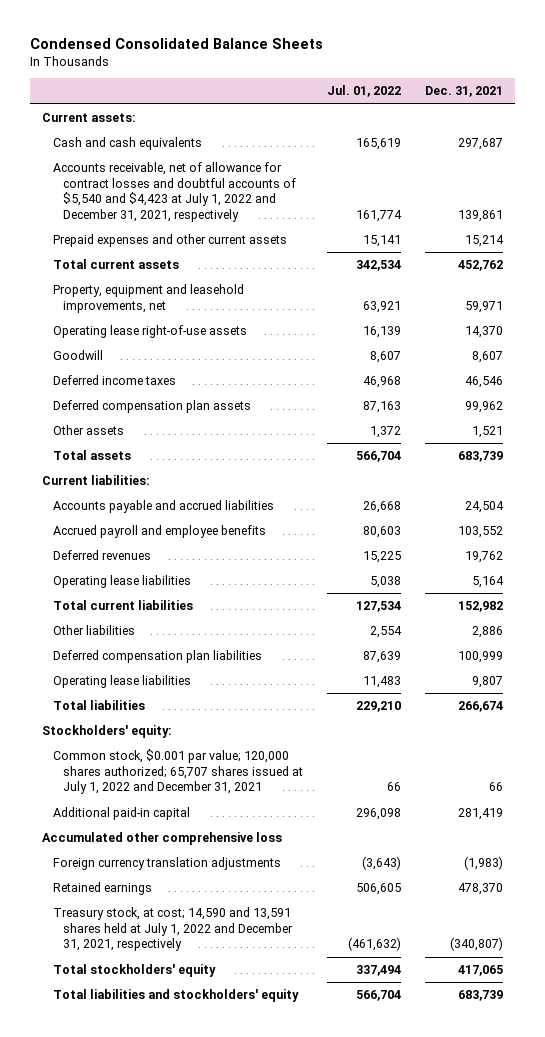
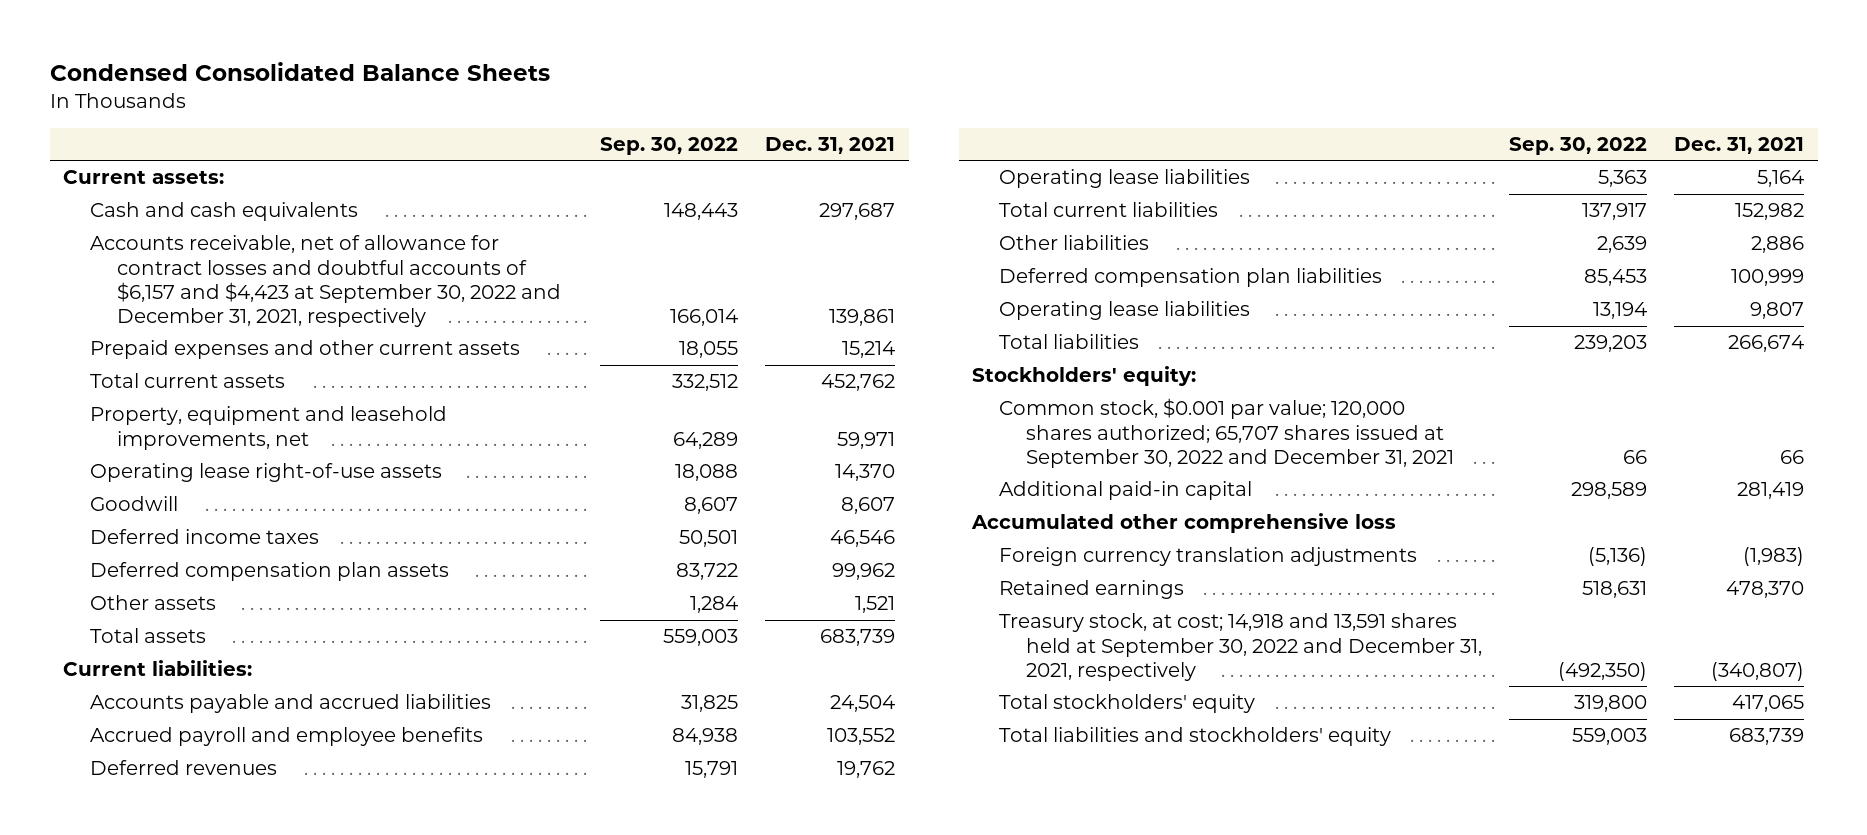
- | Jul. 01, 2022 | Dec. 31, 2021
+ | Sep. 30, 2022 | Dec. 31, 2021
- Accounts receivable, net of allowance for contract losses and doubtful accounts of $5,540 and $4,423 at July 1, 2022 and December 31, 2021, respectively | 161,774 | 139,861
+ Accounts receivable, net of allowance for contract losses and doubtful accounts of $6,157 and $4,423 at September 30, 2022 and December 31, 2021, respectively | 166,014 | 139,861
- Common stock, $0.001 par value; 120,000 shares authorized; 65,707 shares issued at July 1, 2022 and December 31, 2021 | 66 | 66
+ Common stock, $0.001 par value; 120,000 shares authorized; 65,707 shares issued at September 30, 2022 and December 31, 2021 | 66 | 66
- Treasury stock, at cost; 14,590 and 13,591 shares held at July 1, 2022 and December 31, 2021, respectively | (461,632) | (340,807)
+ Treasury stock, at cost; 14,918 and 13,591 shares held at September 30, 2022 and December 31, 2021, respectively | (492,350) | (340,807)

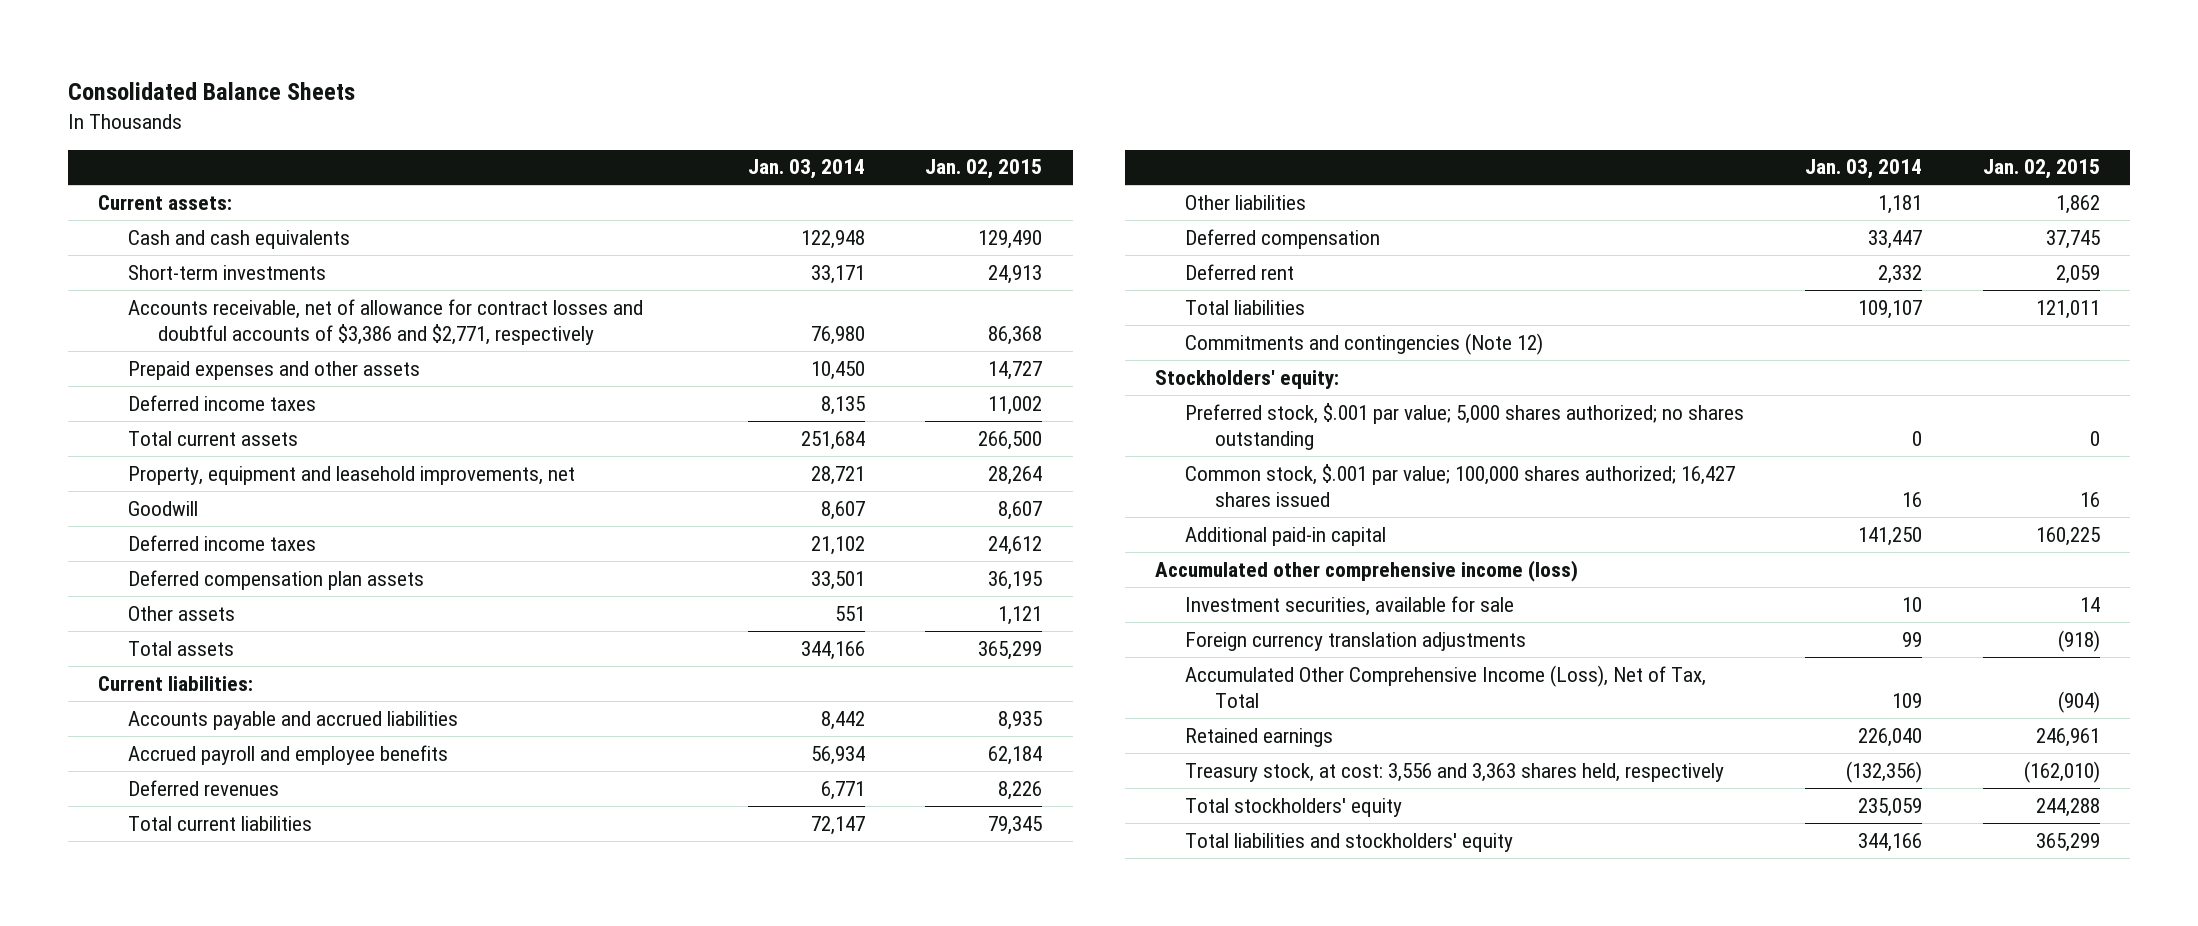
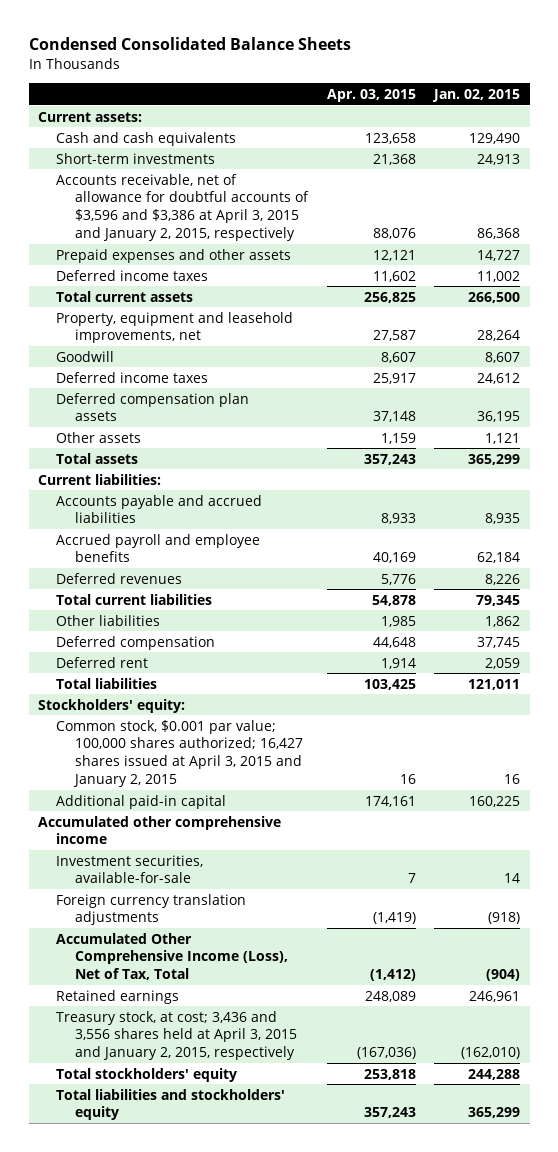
- Consolidated Balance Sheets
+ Condensed Consolidated Balance Sheets
- | Jan. 03, 2014 | Jan. 02, 2015
+ | Apr. 03, 2015 | Jan. 02, 2015
- Accounts receivable, net of allowance for contract losses and doubtful accounts of $3,386 and $2,771, respectively | 76,980 | 86,368
+ Accounts receivable, net of allowance for doubtful accounts of $3,596 and $3,386 at April 3, 2015 and January 2, 2015, respectively | 88,076 | 86,368
- Commitments and contingencies (Note 12)
- Preferred stock, $.001 par value; 5,000 shares authorized; no shares outstanding | 0 | 0
- Common stock, $.001 par value; 100,000 shares authorized; 16,427 shares issued | 16 | 16
+ Common stock, $0.001 par value; 100,000 shares authorized; 16,427 shares issued at April 3, 2015 and January 2, 2015 | 16 | 16
- Accumulated other comprehensive income (loss)
- Investment securities, available for sale | 10 | 14
+ Accumulated other comprehensive income
+ Investment securities, available-for-sale | 7 | 14
- Treasury stock, at cost: 3,556 and 3,363 shares held, respectively | (132,356) | (162,010)
+ Treasury stock, at cost; 3,436 and 3,556 shares held at April 3, 2015 and January 2, 2015, respectively | (167,036) | (162,010)

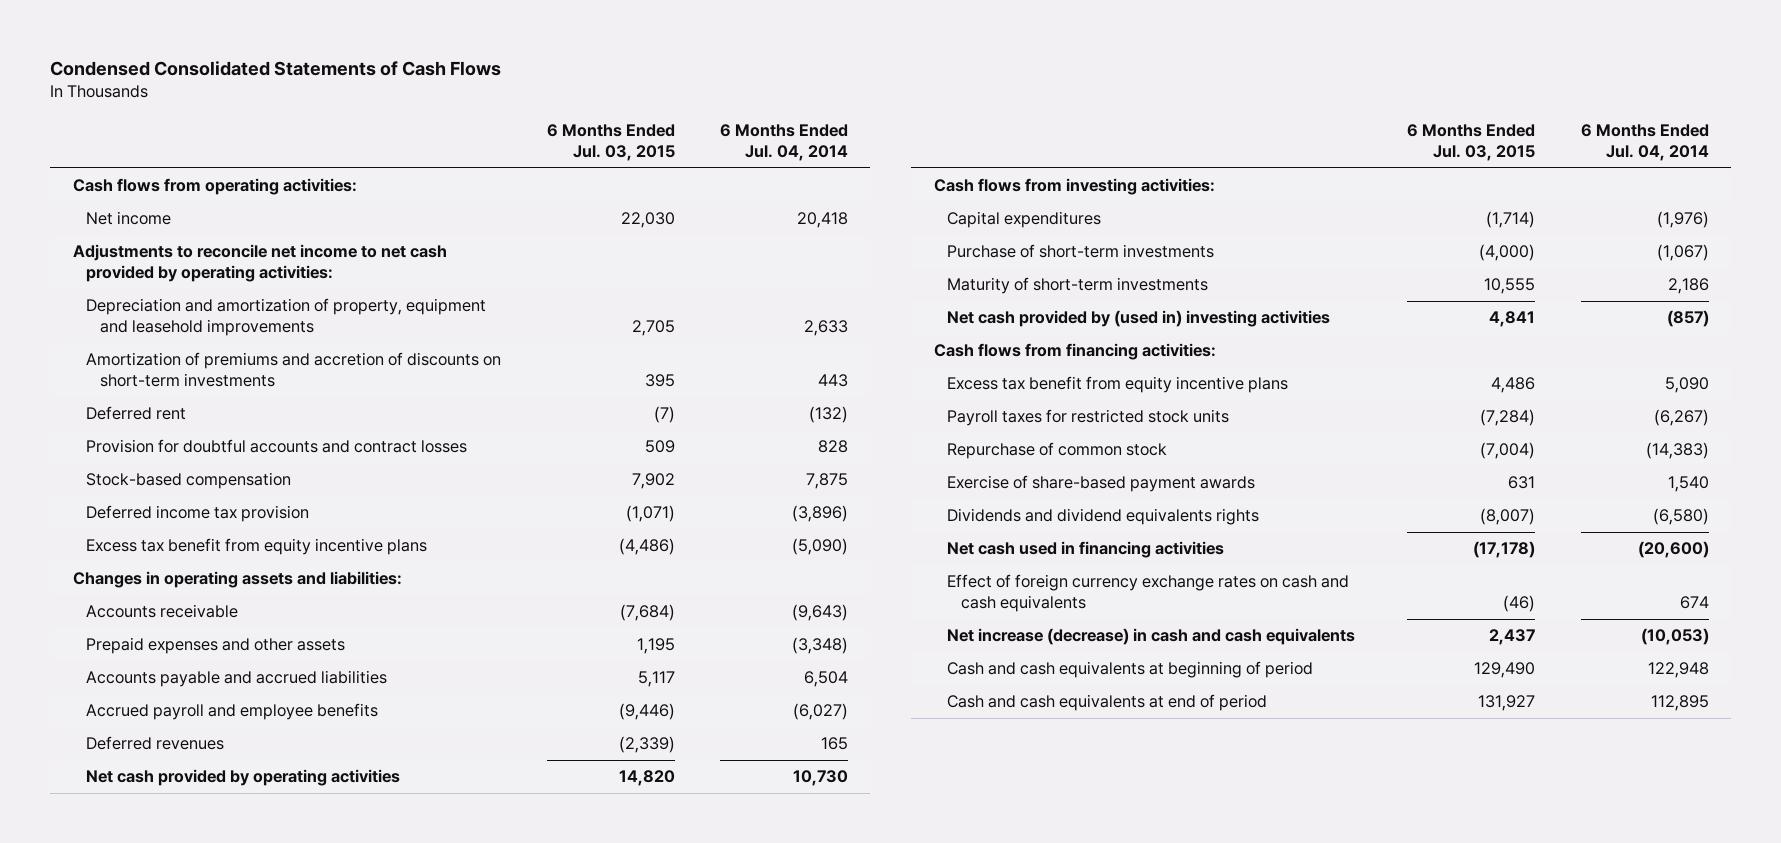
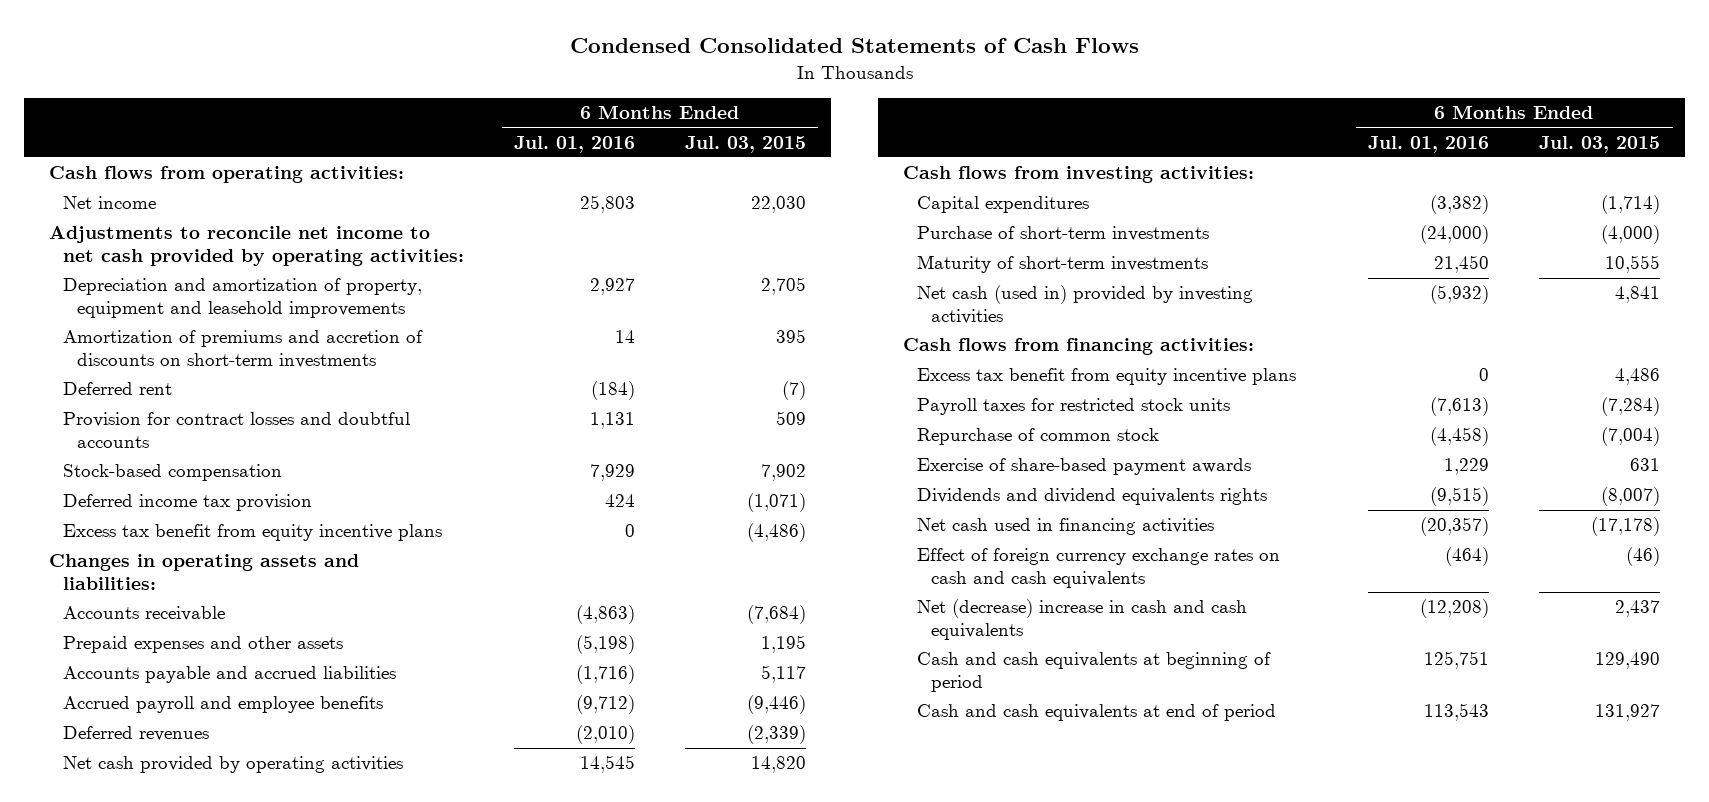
- | 6 Months Ended Jul. 03, 2015 | 6 Months Ended Jul. 04, 2014
+ | 6 Months Ended Jul. 01, 2016 | 6 Months Ended Jul. 03, 2015
- Provision for doubtful accounts and contract losses | 509 | 828
+ Provision for contract losses and doubtful accounts | 1,131 | 509
- Net cash provided by (used in) investing activities | 4,841 | (857)
+ Net cash (used in) provided by investing activities | (5,932) | 4,841
- Net increase (decrease) in cash and cash equivalents | 2,437 | (10,053)
+ Net (decrease) increase in cash and cash equivalents | (12,208) | 2,437

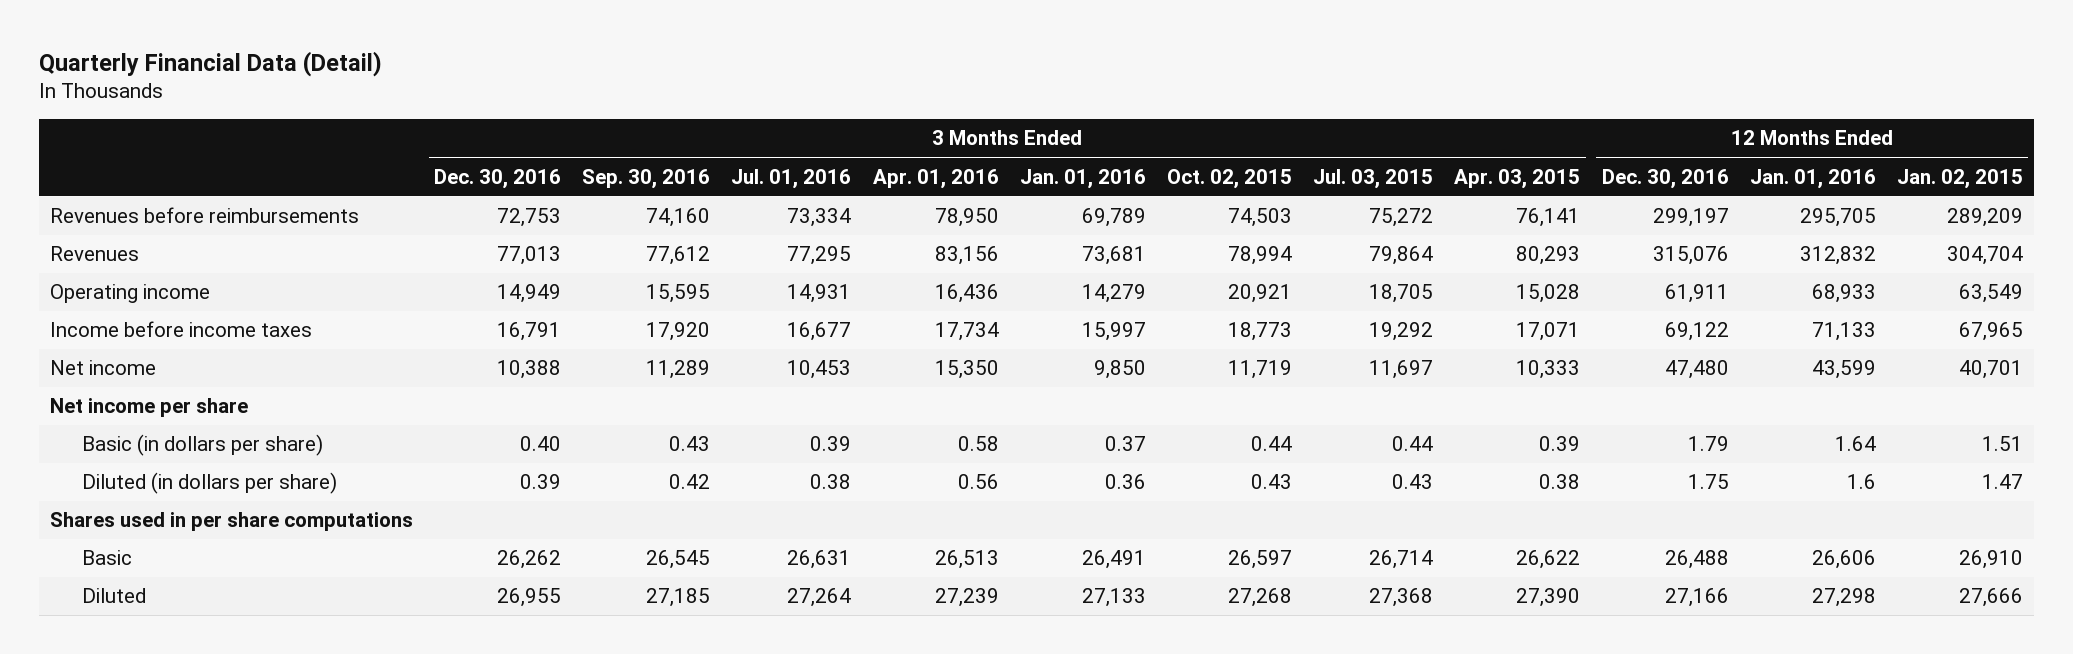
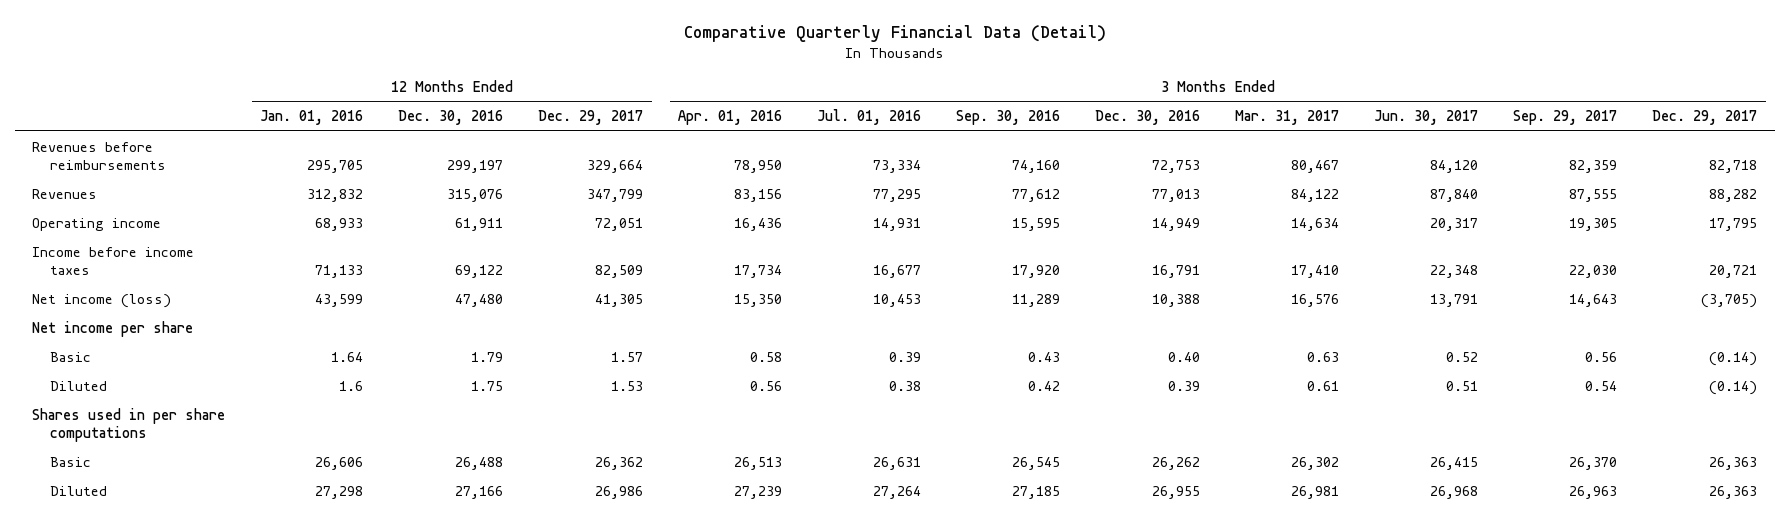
- Quarterly Financial Data (Detail)
+ Comparative Quarterly Financial Data (Detail)
- | 3 Months Ended Dec. 30, 2016 | 3 Months Ended Sep. 30, 2016 | 3 Months Ended Jul. 01, 2016 | 3 Months Ended Apr. 01, 2016 | 3 Months Ended Jan. 01, 2016 | 3 Months Ended Oct. 02, 2015 | 3 Months Ended Jul. 03, 2015 | 3 Months Ended Apr. 03, 2015 | 12 Months Ended Dec. 30, 2016 | 12 Months Ended Jan. 01, 2016 | 12 Months Ended Jan. 02, 2015
+ | 12 Months Ended Jan. 01, 2016 | 12 Months Ended Dec. 30, 2016 | 12 Months Ended Dec. 29, 2017 | 3 Months Ended Apr. 01, 2016 | 3 Months Ended Jul. 01, 2016 | 3 Months Ended Sep. 30, 2016 | 3 Months Ended Dec. 30, 2016 | 3 Months Ended Mar. 31, 2017 | 3 Months Ended Jun. 30, 2017 | 3 Months Ended Sep. 29, 2017 | 3 Months Ended Dec. 29, 2017
- Net income | 10,388 | 11,289 | 10,453 | 15,350 | 9,850 | 11,719 | 11,697 | 10,333 | 47,480 | 43,599 | 40,701
+ Net income (loss) | 43,599 | 47,480 | 41,305 | 15,350 | 10,453 | 11,289 | 10,388 | 16,576 | 13,791 | 14,643 | (3,705)
- Basic (in dollars per share) | 0.40 | 0.43 | 0.39 | 0.58 | 0.37 | 0.44 | 0.44 | 0.39 | 1.79 | 1.64 | 1.51
- Diluted (in dollars per share) | 0.39 | 0.42 | 0.38 | 0.56 | 0.36 | 0.43 | 0.43 | 0.38 | 1.75 | 1.6 | 1.47
+ Basic | 1.64 | 1.79 | 1.57 | 0.58 | 0.39 | 0.43 | 0.40 | 0.63 | 0.52 | 0.56 | (0.14)
+ Diluted | 1.6 | 1.75 | 1.53 | 0.56 | 0.38 | 0.42 | 0.39 | 0.61 | 0.51 | 0.54 | (0.14)

